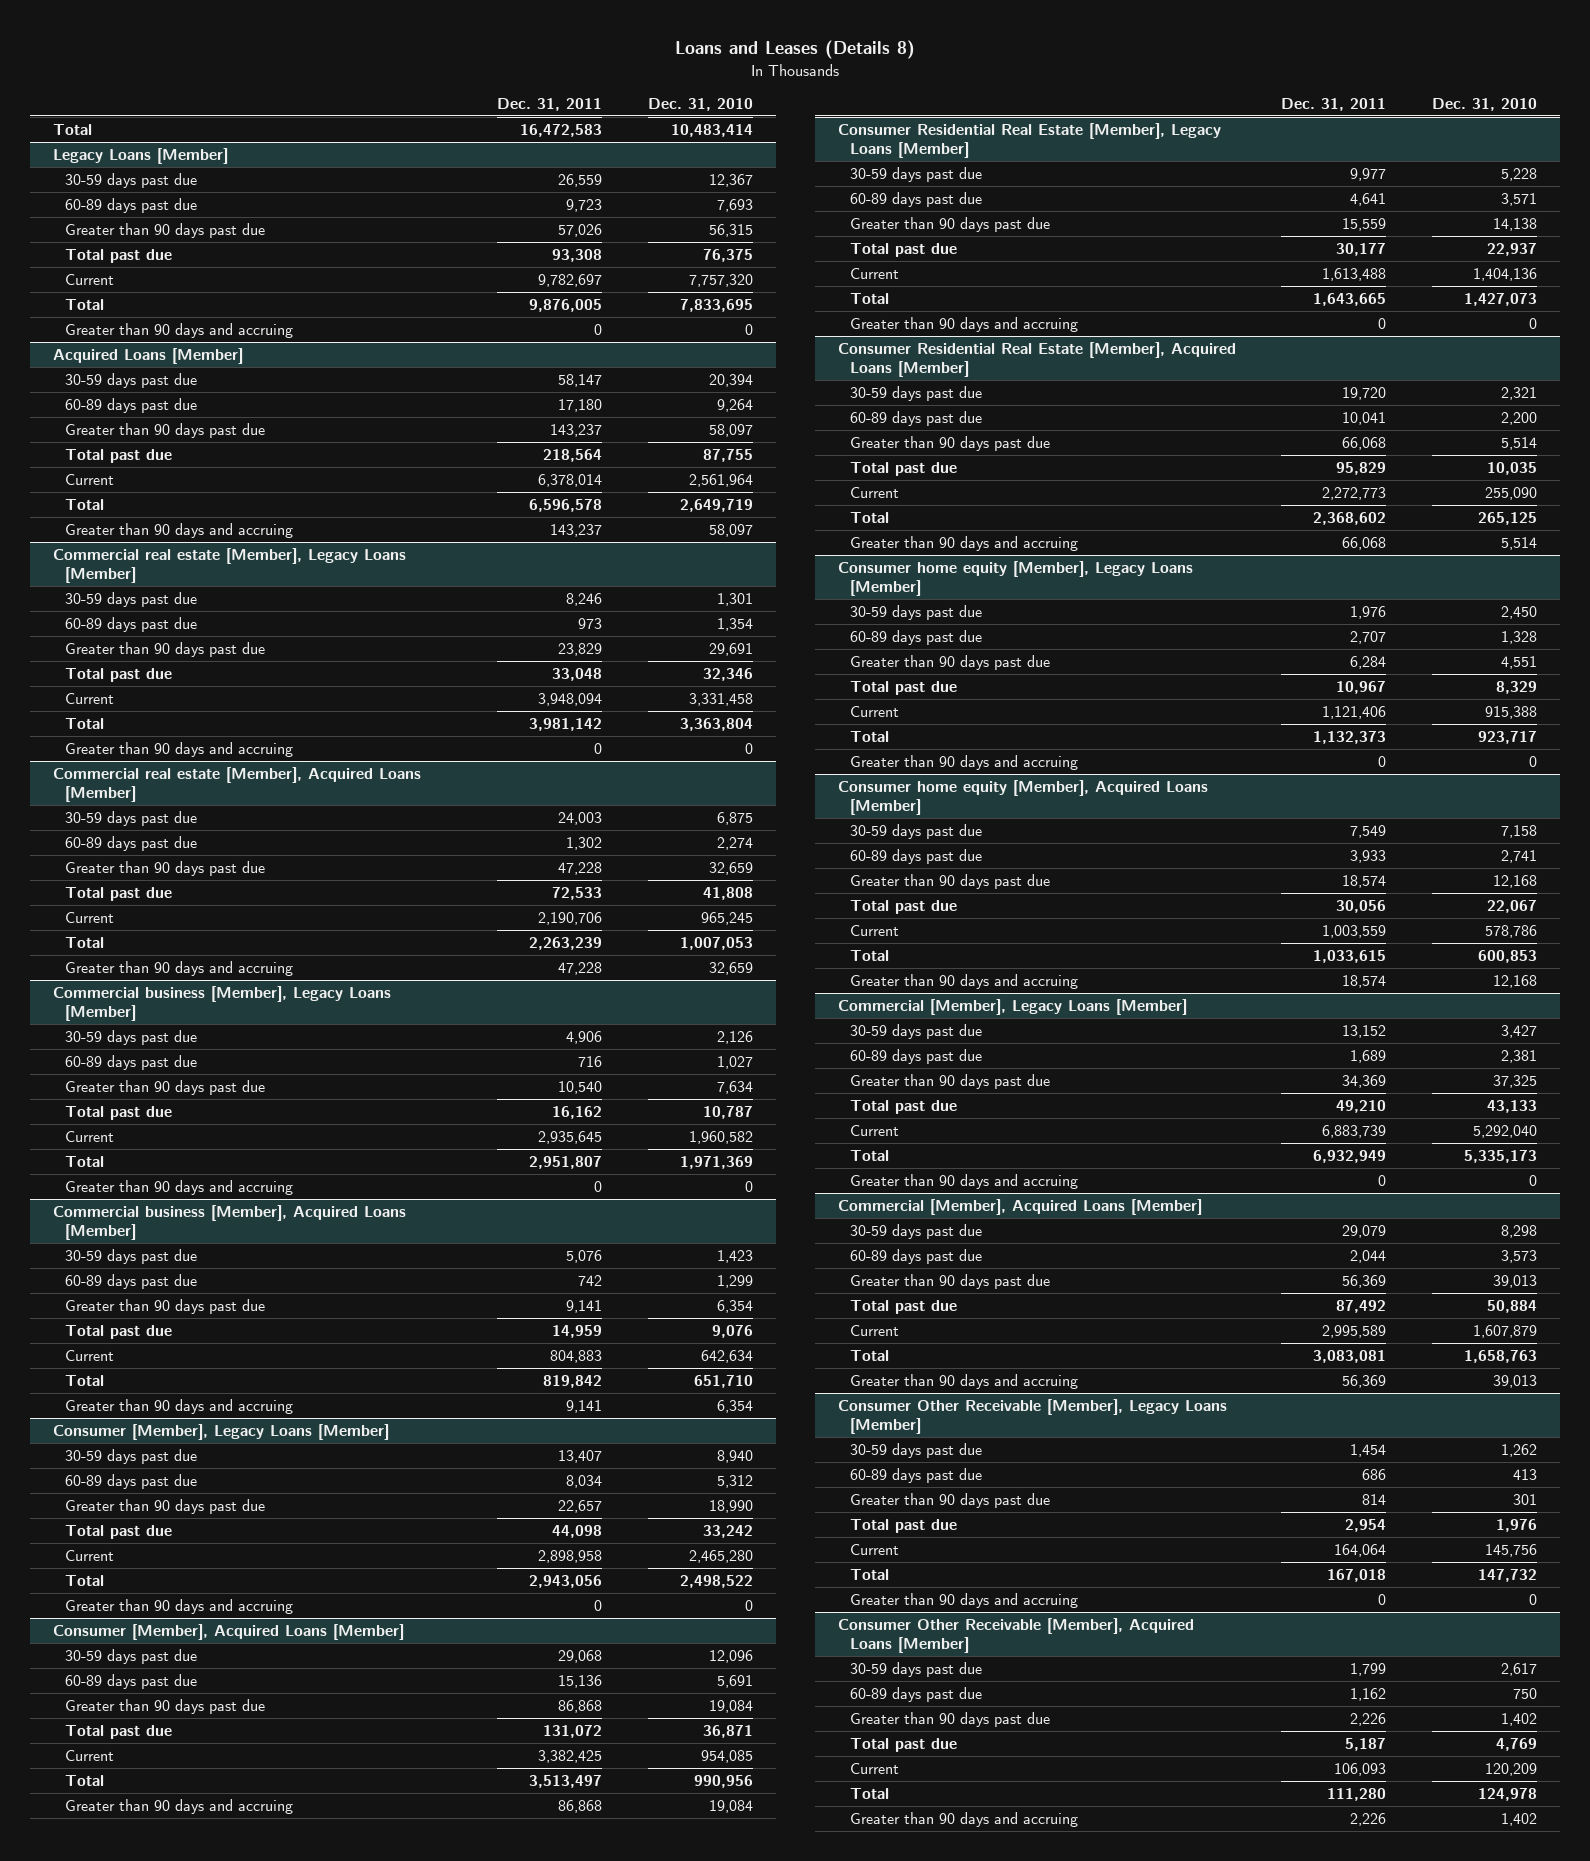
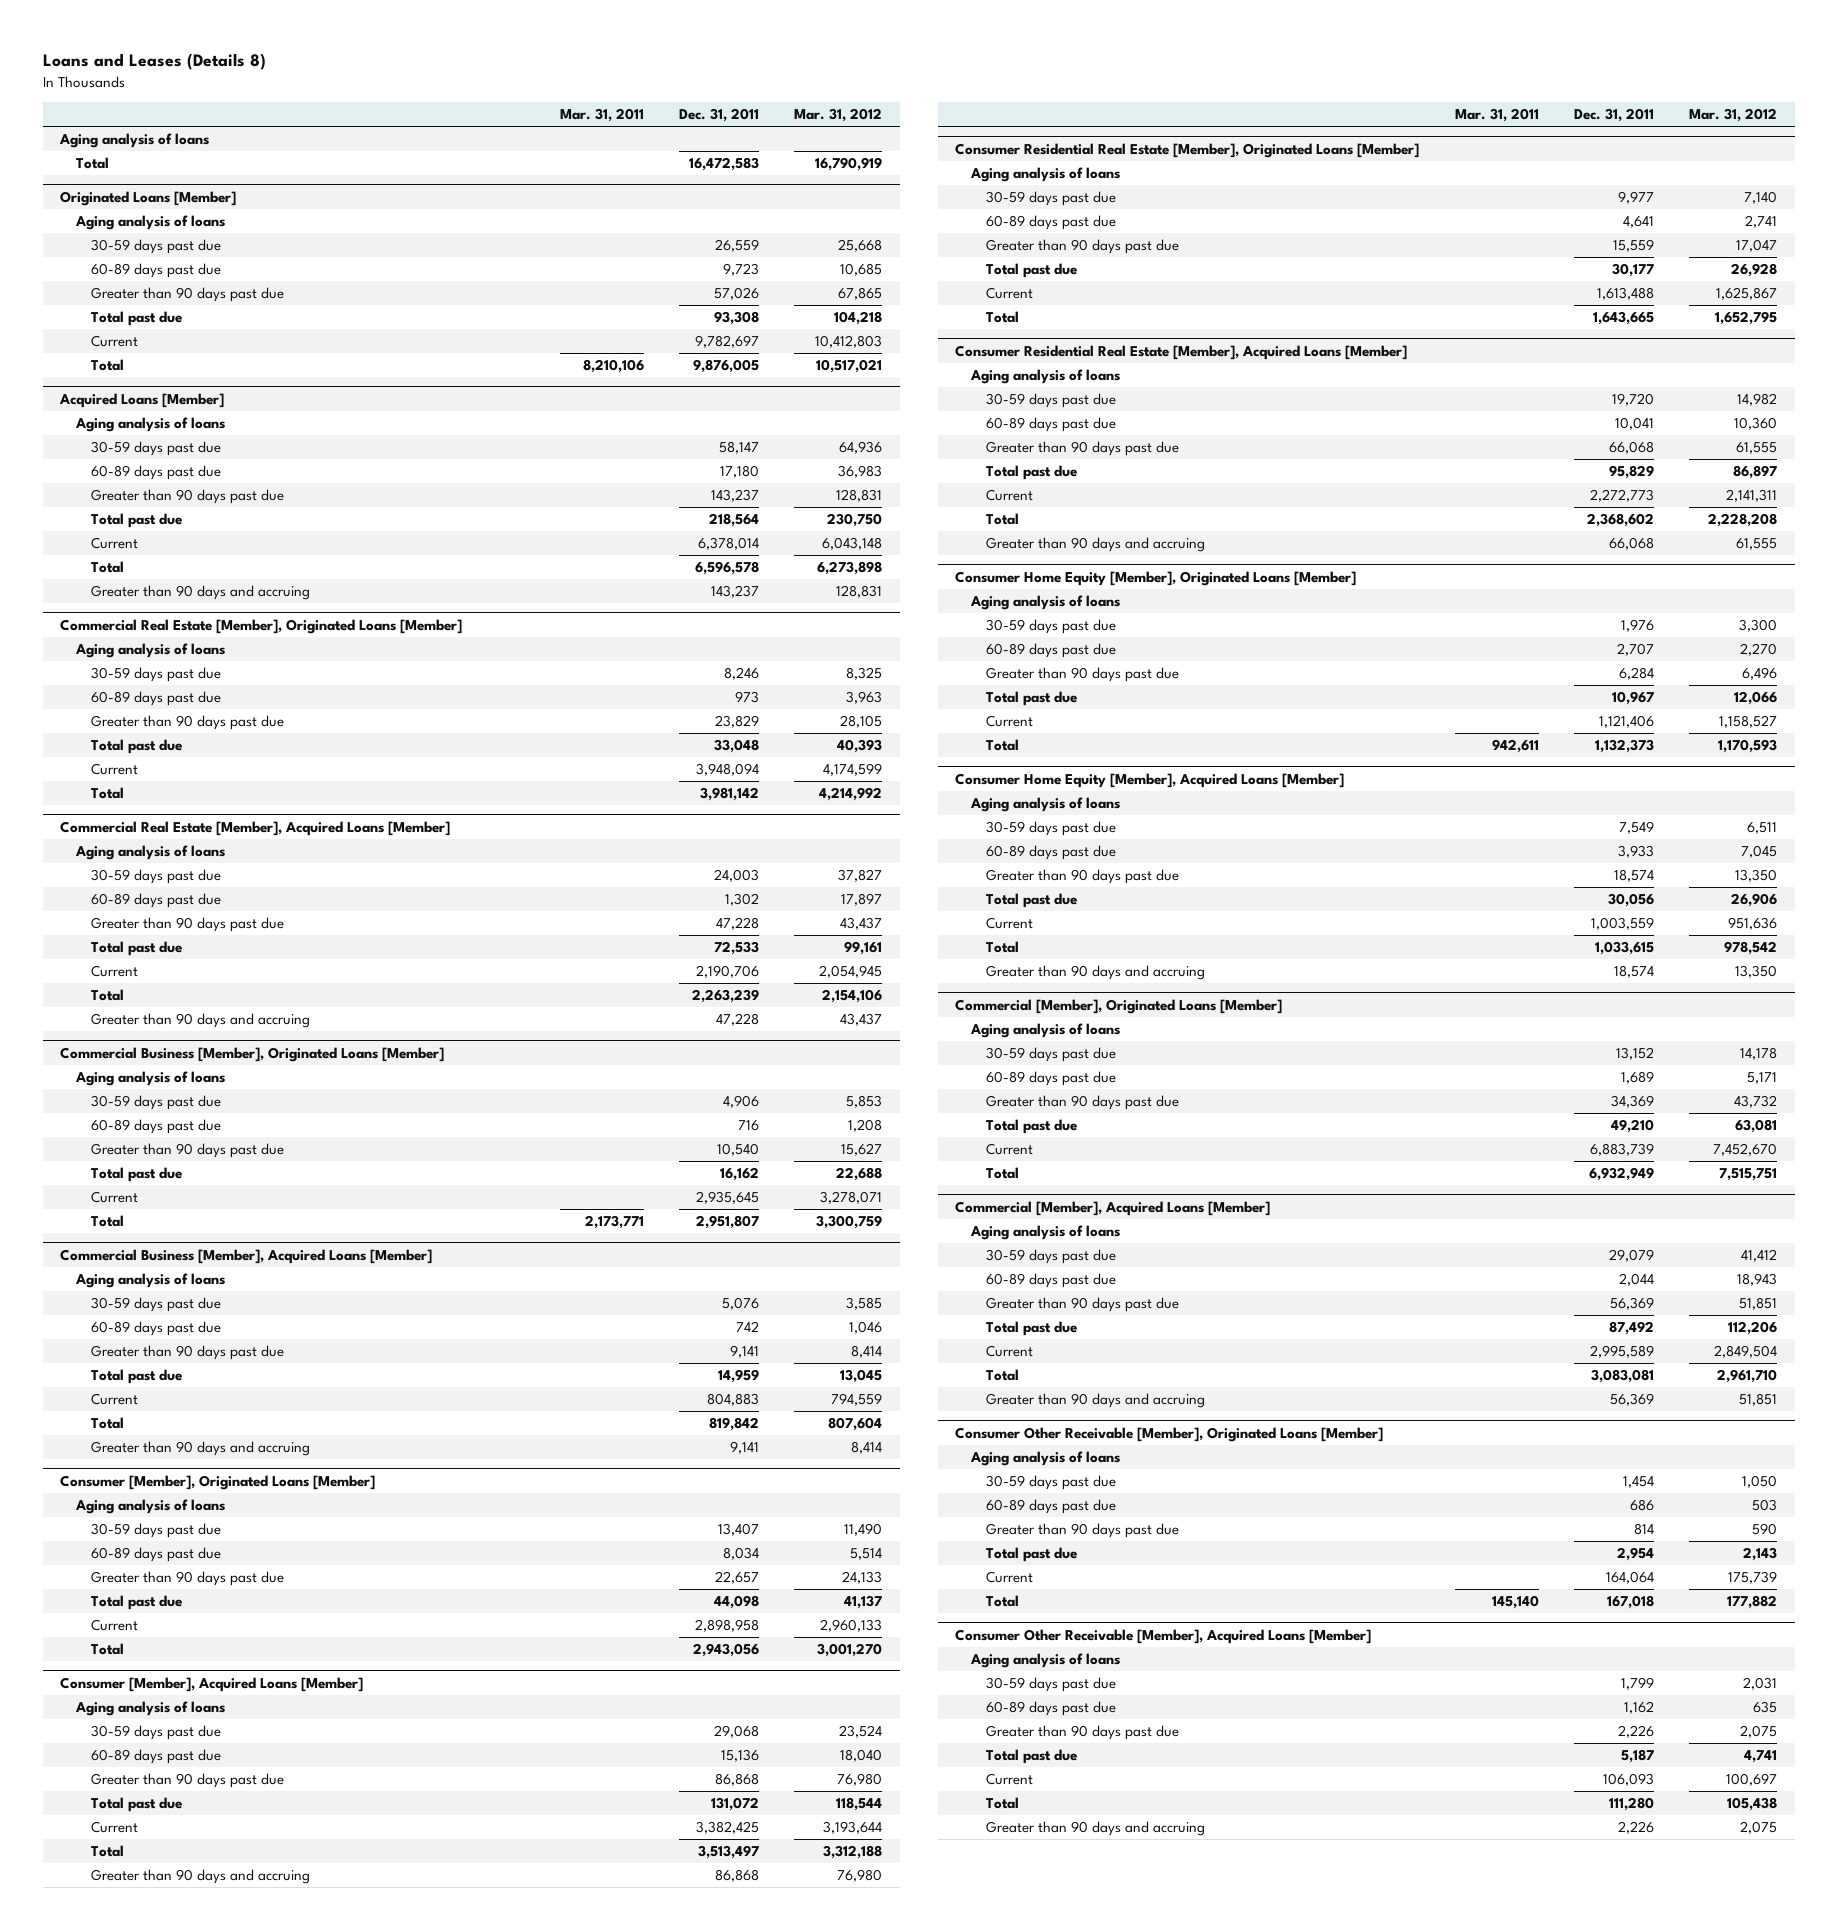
- | Dec. 31, 2011 | Dec. 31, 2010
+ | Mar. 31, 2011 | Dec. 31, 2011 | Mar. 31, 2012
+ Aging analysis of loans
- Legacy Loans [Member]
+ Originated Loans [Member]
+ Aging analysis of loans
- Greater than 90 days and accruing | 0 | 0
@ Acquired Loans [Member]
+ Aging analysis of loans
- Commercial real estate [Member], Legacy Loans [Member]
+ Commercial Real Estate [Member], Originated Loans [Member]
+ Aging analysis of loans
- Greater than 90 days and accruing | 0 | 0
- Commercial real estate [Member], Acquired Loans [Member]
+ Commercial Real Estate [Member], Acquired Loans [Member]
+ Aging analysis of loans
- Commercial business [Member], Legacy Loans [Member]
+ Commercial Business [Member], Originated Loans [Member]
+ Aging analysis of loans
- Greater than 90 days and accruing | 0 | 0
- Commercial business [Member], Acquired Loans [Member]
+ Commercial Business [Member], Acquired Loans [Member]
+ Aging analysis of loans
- Consumer [Member], Legacy Loans [Member]
+ Consumer [Member], Originated Loans [Member]
+ Aging analysis of loans
- Greater than 90 days and accruing | 0 | 0
@ Consumer [Member], Acquired Loans [Member]
+ Aging analysis of loans
- Consumer Residential Real Estate [Member], Legacy Loans [Member]
+ Consumer Residential Real Estate [Member], Originated Loans [Member]
+ Aging analysis of loans
- Greater than 90 days and accruing | 0 | 0
@ Consumer Residential Real Estate [Member], Acquired Loans [Member]
+ Aging analysis of loans
- Consumer home equity [Member], Legacy Loans [Member]
+ Consumer Home Equity [Member], Originated Loans [Member]
+ Aging analysis of loans
- Greater than 90 days and accruing | 0 | 0
- Consumer home equity [Member], Acquired Loans [Member]
+ Consumer Home Equity [Member], Acquired Loans [Member]
+ Aging analysis of loans
- Commercial [Member], Legacy Loans [Member]
+ Commercial [Member], Originated Loans [Member]
+ Aging analysis of loans
- Greater than 90 days and accruing | 0 | 0
@ Commercial [Member], Acquired Loans [Member]
+ Aging analysis of loans
- Consumer Other Receivable [Member], Legacy Loans [Member]
+ Consumer Other Receivable [Member], Originated Loans [Member]
+ Aging analysis of loans
- Greater than 90 days and accruing | 0 | 0
@ Consumer Other Receivable [Member], Acquired Loans [Member]
+ Aging analysis of loans

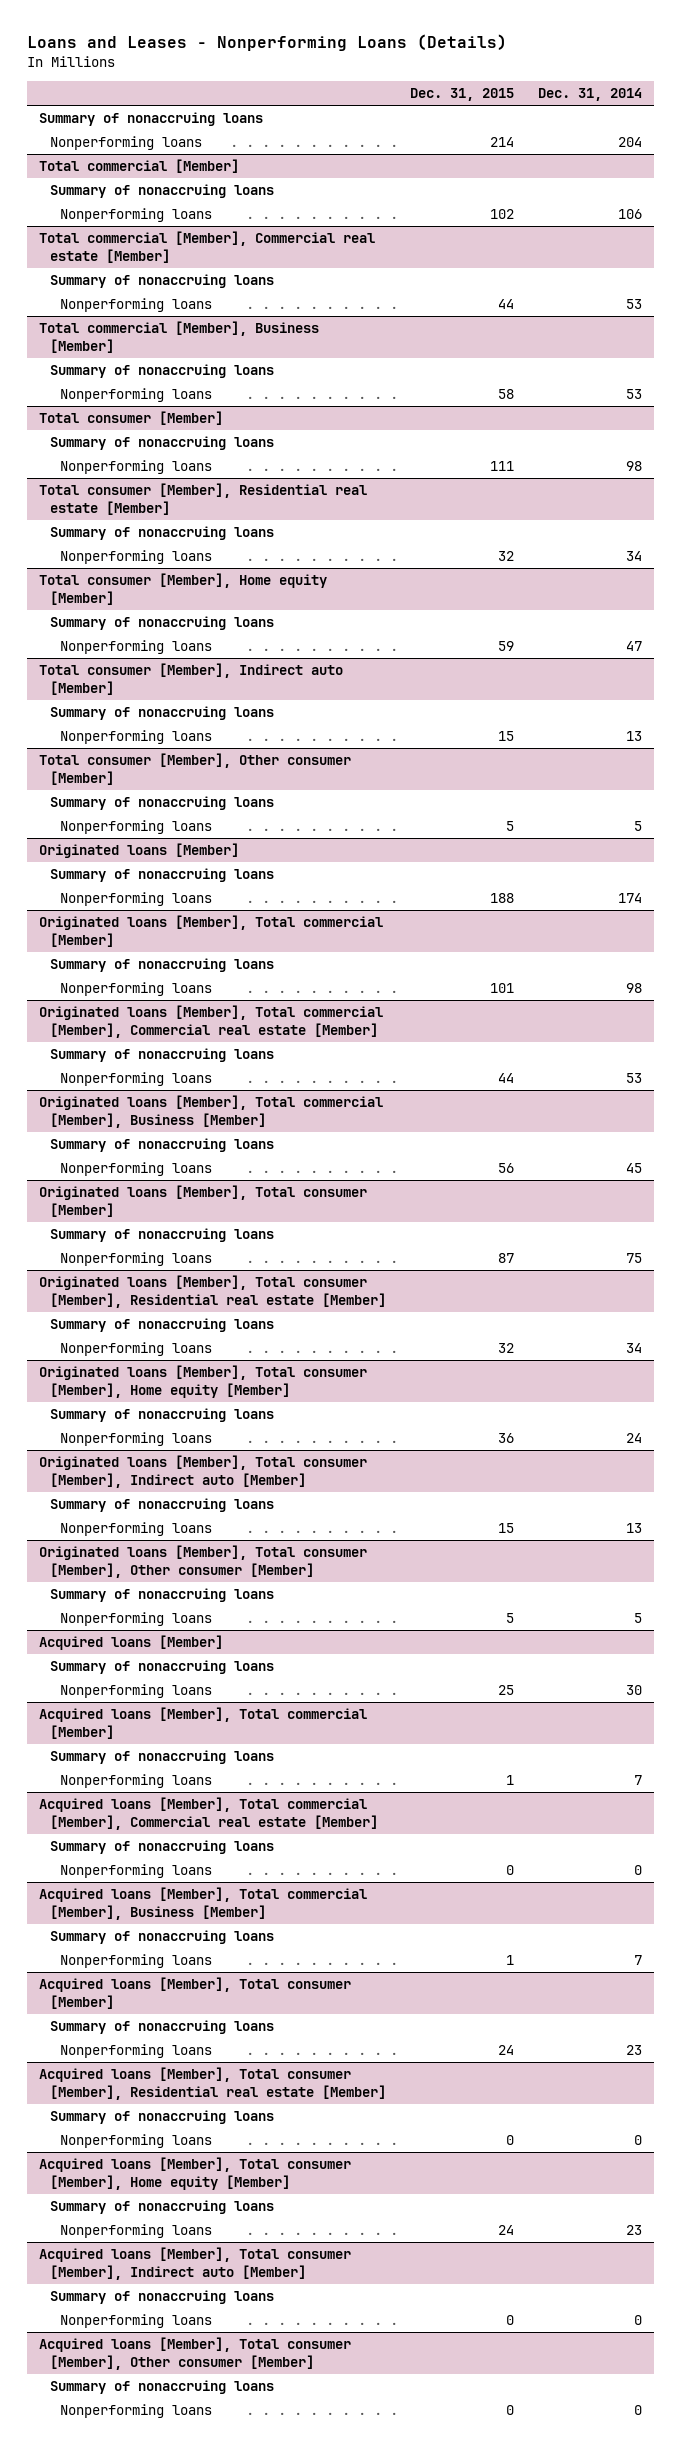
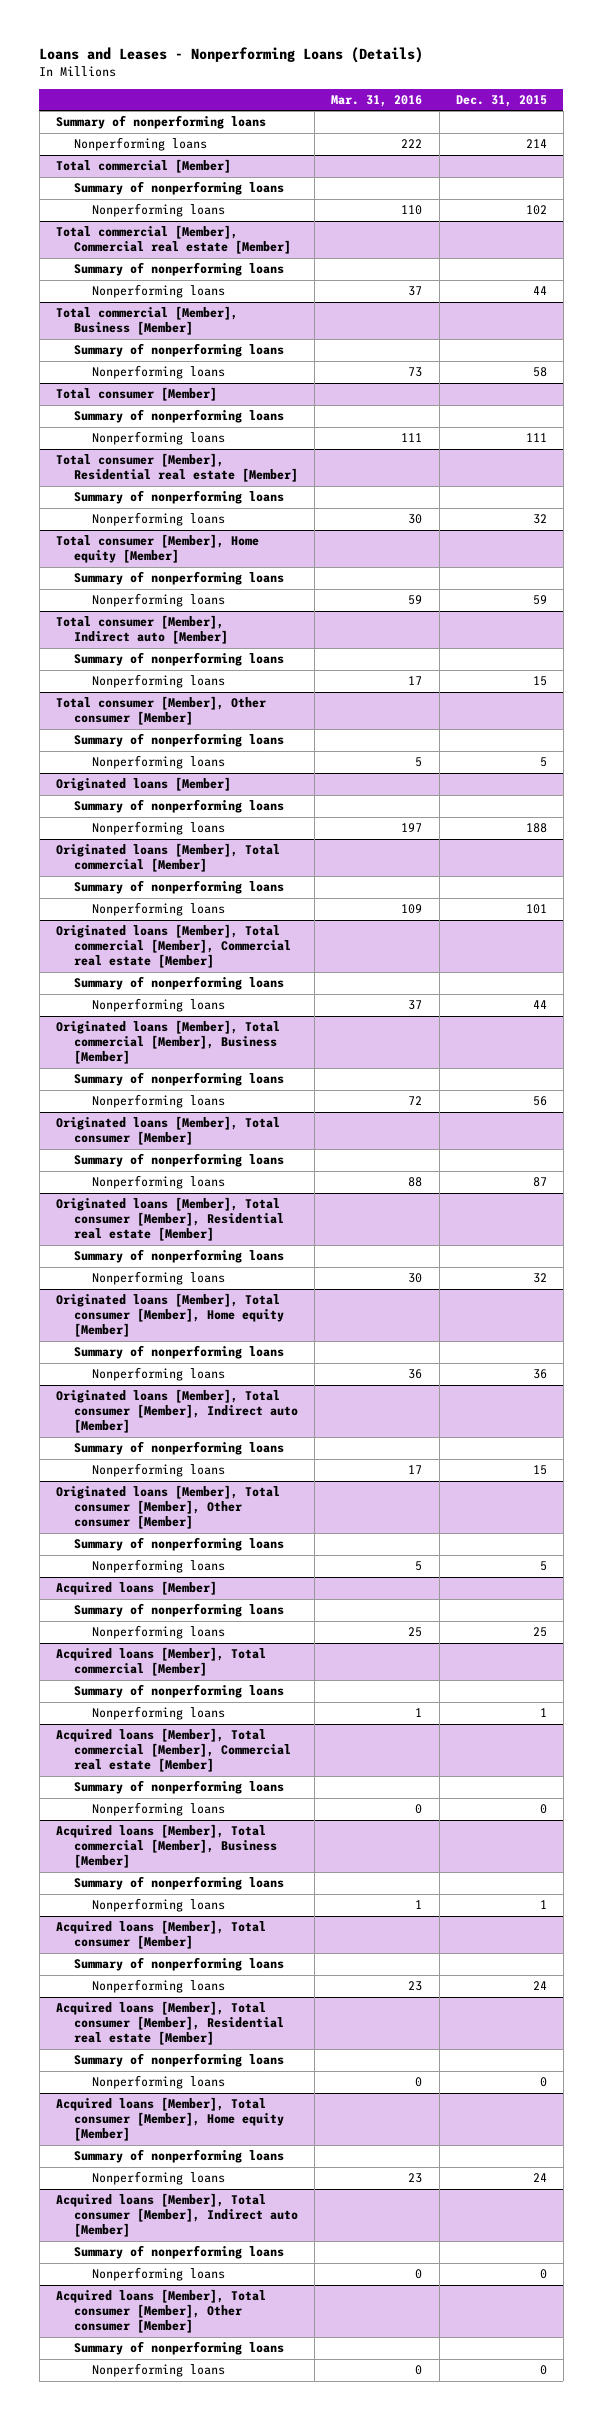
- | Dec. 31, 2015 | Dec. 31, 2014
+ | Mar. 31, 2016 | Dec. 31, 2015
- Summary of nonaccruing loans
+ Summary of nonperforming loans
@ Total commercial [Member]
- Summary of nonaccruing loans
+ Summary of nonperforming loans
@ Total commercial [Member], Commercial real estate [Member]
- Summary of nonaccruing loans
+ Summary of nonperforming loans
@ Total commercial [Member], Business [Member]
- Summary of nonaccruing loans
+ Summary of nonperforming loans
@ Total consumer [Member]
- Summary of nonaccruing loans
+ Summary of nonperforming loans
@ Total consumer [Member], Residential real estate [Member]
- Summary of nonaccruing loans
+ Summary of nonperforming loans
@ Total consumer [Member], Home equity [Member]
- Summary of nonaccruing loans
+ Summary of nonperforming loans
@ Total consumer [Member], Indirect auto [Member]
- Summary of nonaccruing loans
+ Summary of nonperforming loans
@ Total consumer [Member], Other consumer [Member]
- Summary of nonaccruing loans
+ Summary of nonperforming loans
@ Originated loans [Member]
- Summary of nonaccruing loans
+ Summary of nonperforming loans
@ Originated loans [Member], Total commercial [Member]
- Summary of nonaccruing loans
+ Summary of nonperforming loans
@ Originated loans [Member], Total commercial [Member], Commercial real estate [Member]
- Summary of nonaccruing loans
+ Summary of nonperforming loans
@ Originated loans [Member], Total commercial [Member], Business [Member]
- Summary of nonaccruing loans
+ Summary of nonperforming loans
@ Originated loans [Member], Total consumer [Member]
- Summary of nonaccruing loans
+ Summary of nonperforming loans
@ Originated loans [Member], Total consumer [Member], Residential real estate [Member]
- Summary of nonaccruing loans
+ Summary of nonperforming loans
@ Originated loans [Member], Total consumer [Member], Home equity [Member]
- Summary of nonaccruing loans
+ Summary of nonperforming loans
@ Originated loans [Member], Total consumer [Member], Indirect auto [Member]
- Summary of nonaccruing loans
+ Summary of nonperforming loans
@ Originated loans [Member], Total consumer [Member], Other consumer [Member]
- Summary of nonaccruing loans
+ Summary of nonperforming loans
@ Acquired loans [Member]
- Summary of nonaccruing loans
+ Summary of nonperforming loans
@ Acquired loans [Member], Total commercial [Member]
- Summary of nonaccruing loans
+ Summary of nonperforming loans
@ Acquired loans [Member], Total commercial [Member], Commercial real estate [Member]
- Summary of nonaccruing loans
+ Summary of nonperforming loans
@ Acquired loans [Member], Total commercial [Member], Business [Member]
- Summary of nonaccruing loans
+ Summary of nonperforming loans
@ Acquired loans [Member], Total consumer [Member]
- Summary of nonaccruing loans
+ Summary of nonperforming loans
@ Acquired loans [Member], Total consumer [Member], Residential real estate [Member]
- Summary of nonaccruing loans
+ Summary of nonperforming loans
@ Acquired loans [Member], Total consumer [Member], Home equity [Member]
- Summary of nonaccruing loans
+ Summary of nonperforming loans
@ Acquired loans [Member], Total consumer [Member], Indirect auto [Member]
- Summary of nonaccruing loans
+ Summary of nonperforming loans
@ Acquired loans [Member], Total consumer [Member], Other consumer [Member]
- Summary of nonaccruing loans
+ Summary of nonperforming loans

